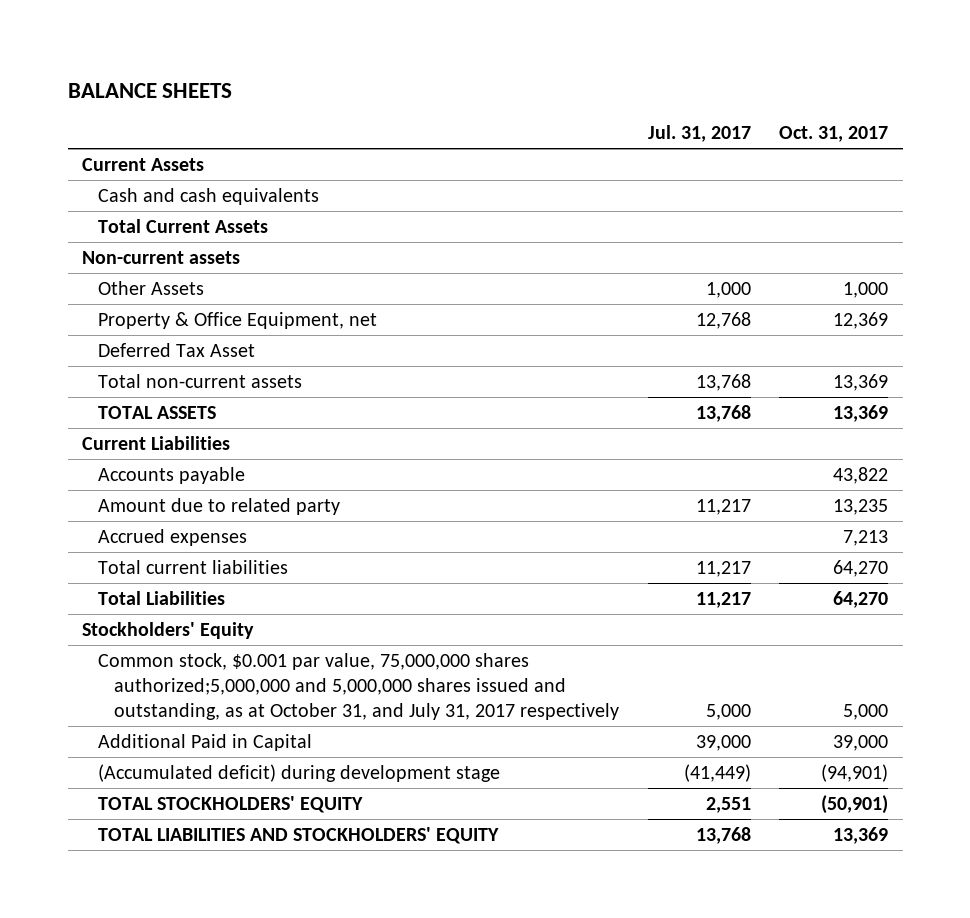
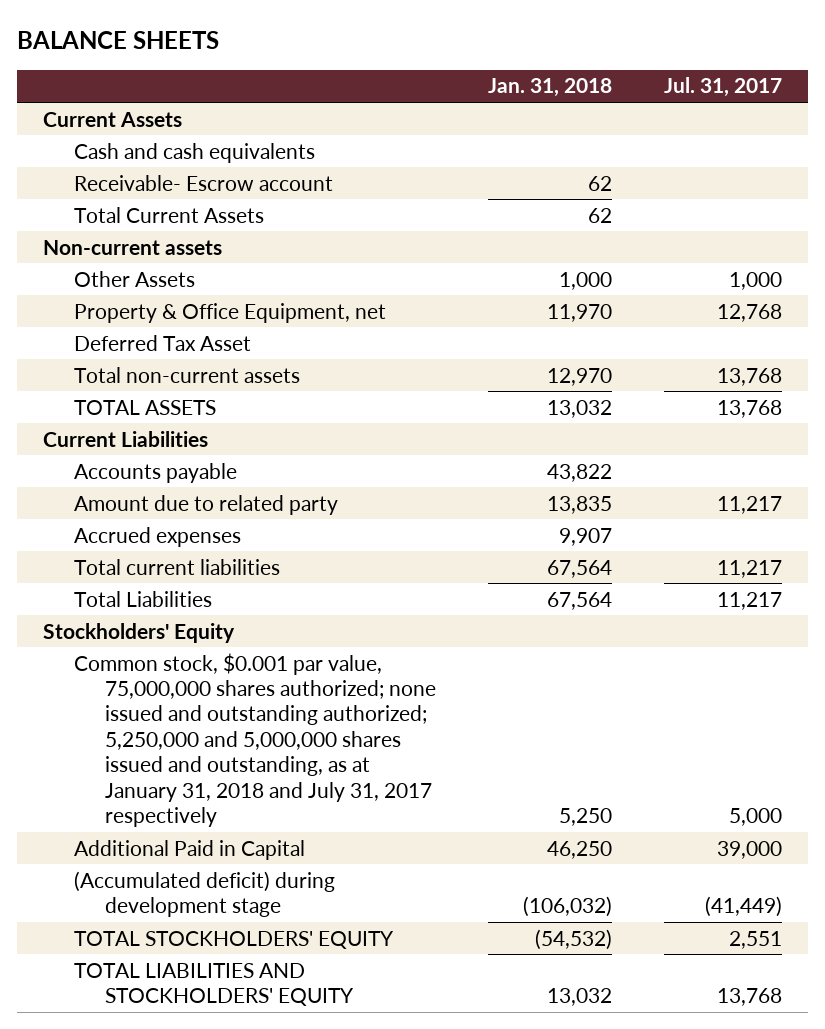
- | Jul. 31, 2017 | Oct. 31, 2017
+ | Jan. 31, 2018 | Jul. 31, 2017
+ Receivable- Escrow account | 62 |
- Common stock, $0.001 par value, 75,000,000 shares authorized;5,000,000 and 5,000,000 shares issued and outstanding, as at October 31, and July 31, 2017 respectively | 5,000 | 5,000
+ Common stock, $0.001 par value, 75,000,000 shares authorized; none issued and outstanding authorized; 5,250,000 and 5,000,000 shares issued and outstanding, as at January 31, 2018 and July 31, 2017 respectively | 5,250 | 5,000

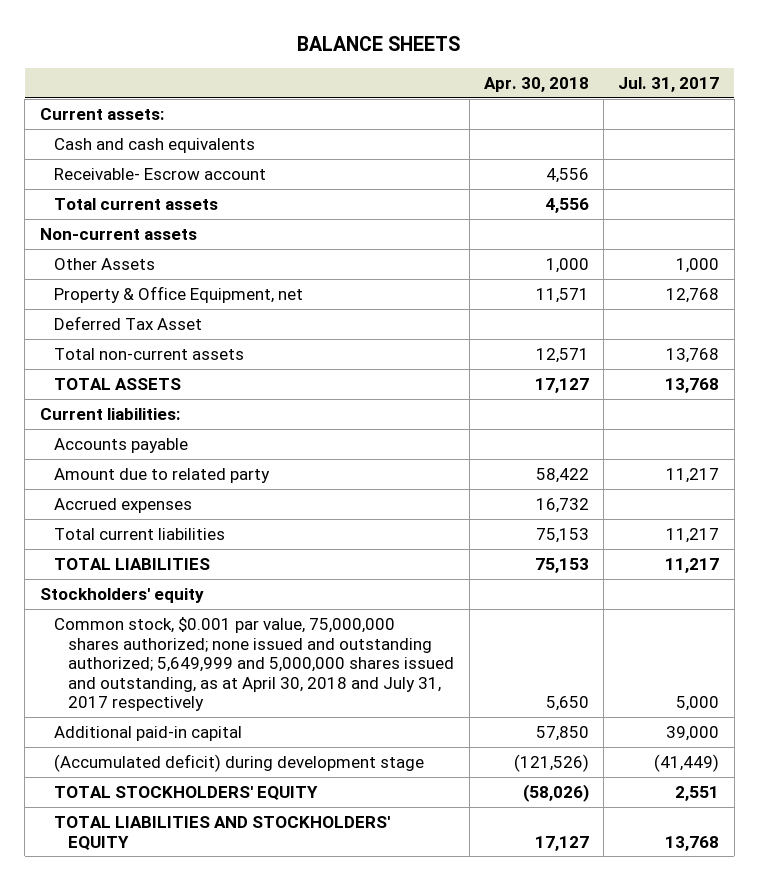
- | Jan. 31, 2018 | Jul. 31, 2017
+ | Apr. 30, 2018 | Jul. 31, 2017
- Current Assets
+ Current assets:
- Total Current Assets | 62 |
+ Total current assets | 4,556 |
- Current Liabilities
+ Current liabilities:
- Total Liabilities | 67,564 | 11,217
- Stockholders' Equity
- Common stock, $0.001 par value, 75,000,000 shares authorized; none issued and outstanding authorized; 5,250,000 and 5,000,000 shares issued and outstanding, as at January 31, 2018 and July 31, 2017 respectively | 5,250 | 5,000
- Additional Paid in Capital | 46,250 | 39,000
+ TOTAL LIABILITIES | 75,153 | 11,217
+ Stockholders' equity
+ Common stock, $0.001 par value, 75,000,000 shares authorized; none issued and outstanding authorized; 5,649,999 and 5,000,000 shares issued and outstanding, as at April 30, 2018 and July 31, 2017 respectively | 5,650 | 5,000
+ Additional paid-in capital | 57,850 | 39,000

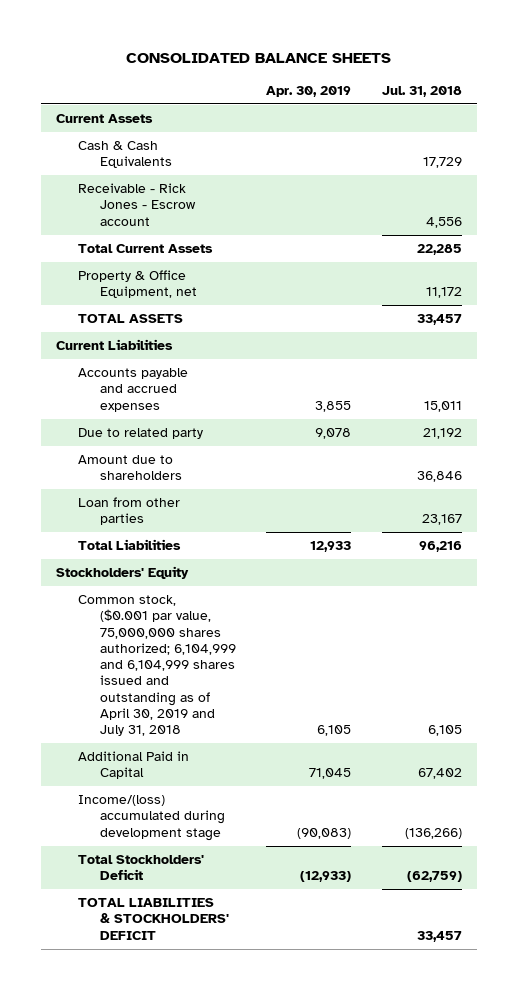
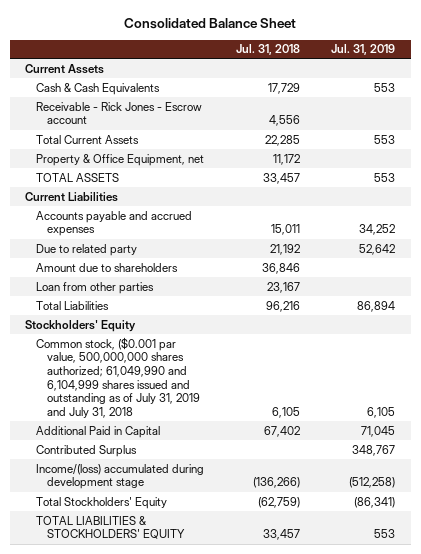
- CONSOLIDATED BALANCE SHEETS
+ Consolidated Balance Sheet
- | Apr. 30, 2019 | Jul. 31, 2018
+ | Jul. 31, 2018 | Jul. 31, 2019
- Common stock, ($0.001 par value, 75,000,000 shares authorized; 6,104,999 and 6,104,999 shares issued and outstanding as of April 30, 2019 and July 31, 2018 | 6,105 | 6,105
+ Common stock, ($0.001 par value, 500,000,000 shares authorized; 61,049,990 and 6,104,999 shares issued and outstanding as of July 31, 2019 and July 31, 2018 | 6,105 | 6,105
+ Contributed Surplus | | 348,767
- Total Stockholders' Deficit | (12,933) | (62,759)
- TOTAL LIABILITIES & STOCKHOLDERS' DEFICIT | | 33,457
+ Total Stockholders' Equity | (62,759) | (86,341)
+ TOTAL LIABILITIES & STOCKHOLDERS' EQUITY | 33,457 | 553

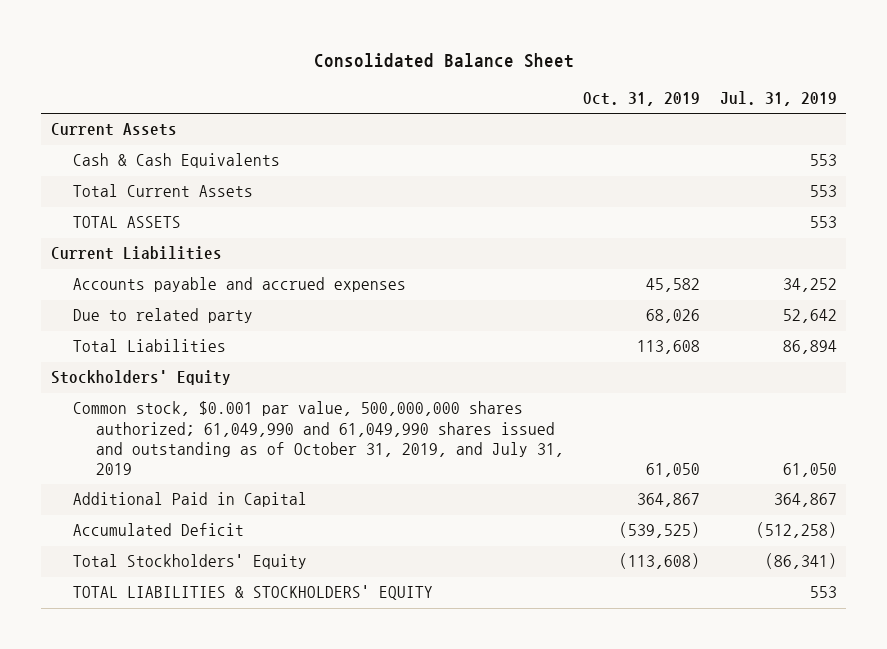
- | Jul. 31, 2018 | Jul. 31, 2019
+ | Oct. 31, 2019 | Jul. 31, 2019
- Receivable - Rick Jones - Escrow account | 4,556 |
- Property & Office Equipment, net | 11,172 |
- Amount due to shareholders | 36,846 |
- Loan from other parties | 23,167 |
- Common stock, ($0.001 par value, 500,000,000 shares authorized; 61,049,990 and 6,104,999 shares issued and outstanding as of July 31, 2019 and July 31, 2018 | 6,105 | 6,105
- Additional Paid in Capital | 67,402 | 71,045
- Contributed Surplus | | 348,767
- Income/(loss) accumulated during development stage | (136,266) | (512,258)
+ Common stock, $0.001 par value, 500,000,000 shares authorized; 61,049,990 and 61,049,990 shares issued and outstanding as of October 31, 2019, and July 31, 2019 | 61,050 | 61,050
+ Additional Paid in Capital | 364,867 | 364,867
+ Accumulated Deficit | (539,525) | (512,258)

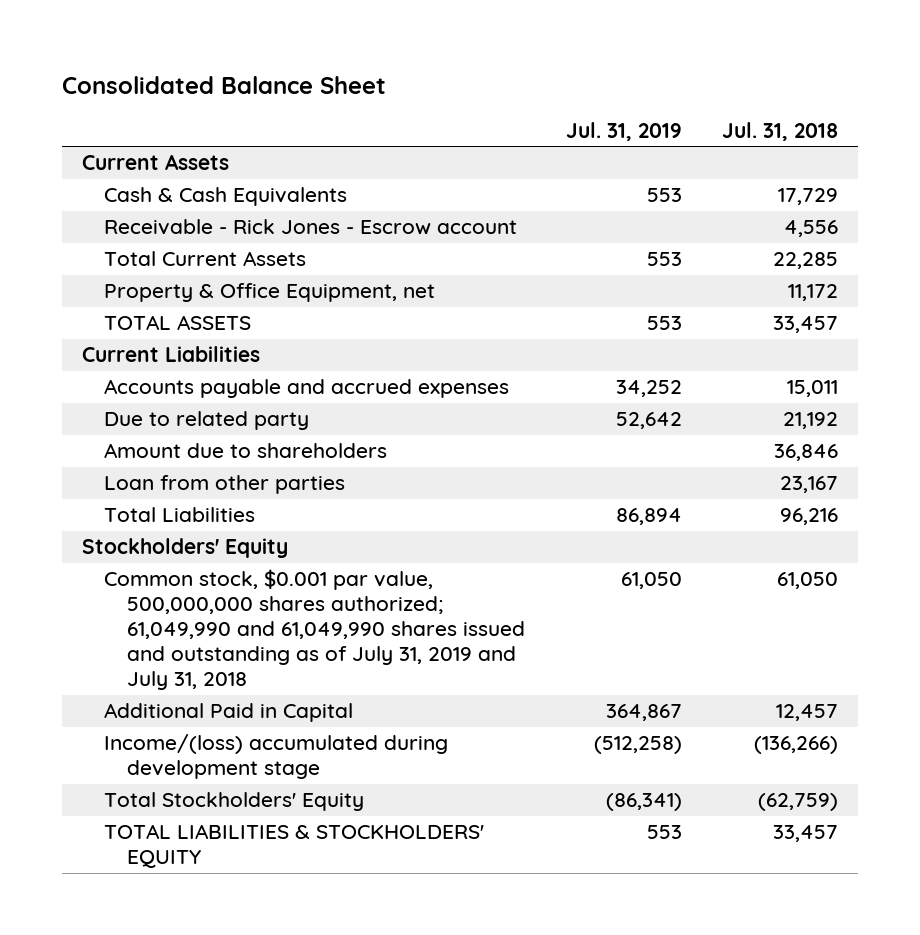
- | Oct. 31, 2019 | Jul. 31, 2019
+ | Jul. 31, 2019 | Jul. 31, 2018
+ Receivable - Rick Jones - Escrow account | | 4,556
+ Property & Office Equipment, net | | 11,172
+ Amount due to shareholders | | 36,846
+ Loan from other parties | | 23,167
- Common stock, $0.001 par value, 500,000,000 shares authorized; 61,049,990 and 61,049,990 shares issued and outstanding as of October 31, 2019, and July 31, 2019 | 61,050 | 61,050
+ Common stock, $0.001 par value, 500,000,000 shares authorized; 61,049,990 and 61,049,990 shares issued and outstanding as of July 31, 2019 and July 31, 2018 | 61,050 | 61,050
- Accumulated Deficit | (539,525) | (512,258)
+ Income/(loss) accumulated during development stage | (512,258) | (136,266)

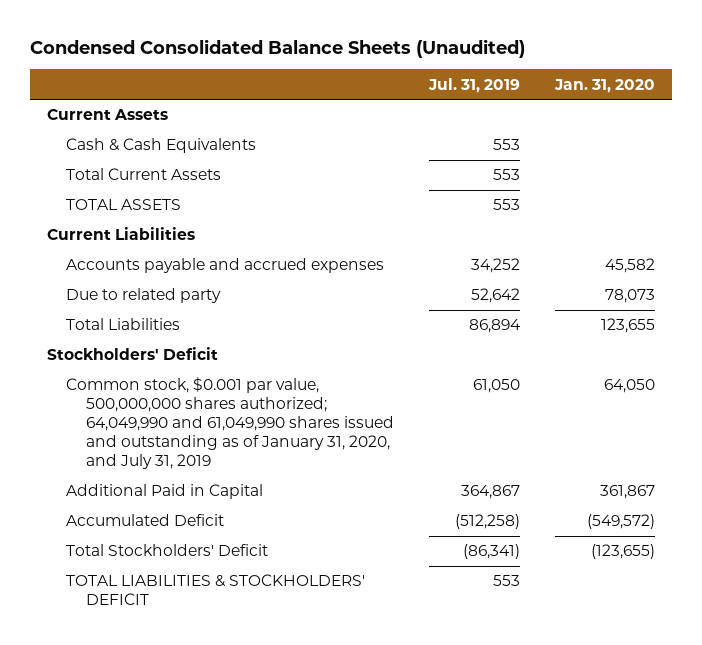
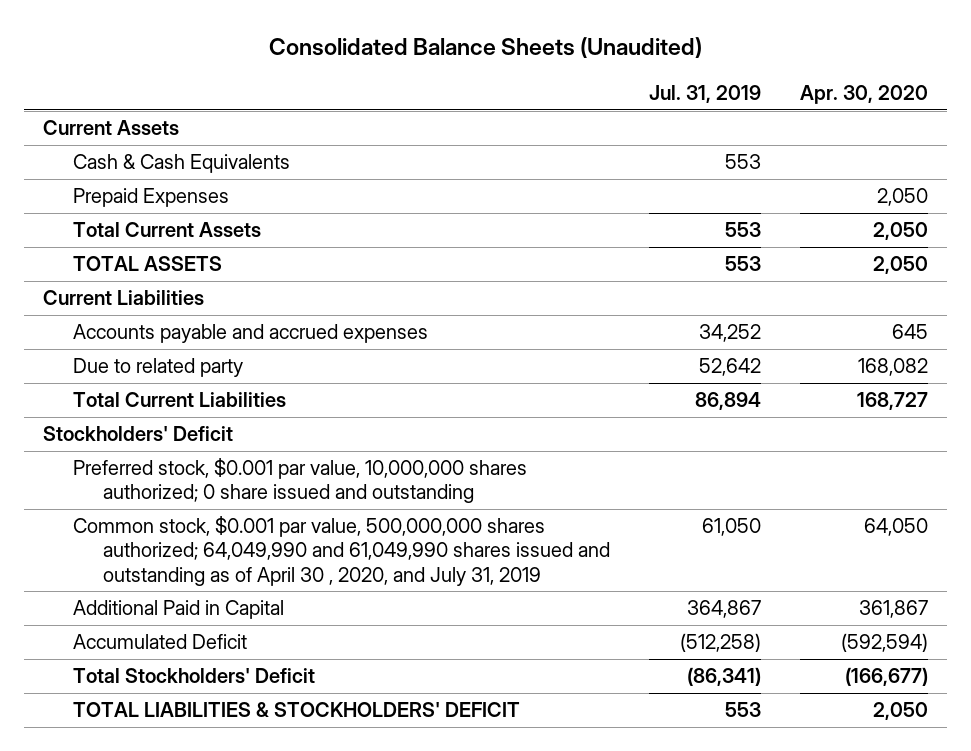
- Condensed Consolidated Balance Sheets (Unaudited)
+ Consolidated Balance Sheets (Unaudited)
- | Jul. 31, 2019 | Jan. 31, 2020
+ | Jul. 31, 2019 | Apr. 30, 2020
+ Prepaid Expenses | | 2,050
- Total Liabilities | 86,894 | 123,655
+ Total Current Liabilities | 86,894 | 168,727
- Common stock, $0.001 par value, 500,000,000 shares authorized; 64,049,990 and 61,049,990 shares issued and outstanding as of January 31, 2020, and July 31, 2019 | 61,050 | 64,050
+ Preferred stock, $0.001 par value, 10,000,000 shares authorized; 0 share issued and outstanding
+ Common stock, $0.001 par value, 500,000,000 shares authorized; 64,049,990 and 61,049,990 shares issued and outstanding as of April 30 , 2020, and July 31, 2019 | 61,050 | 64,050

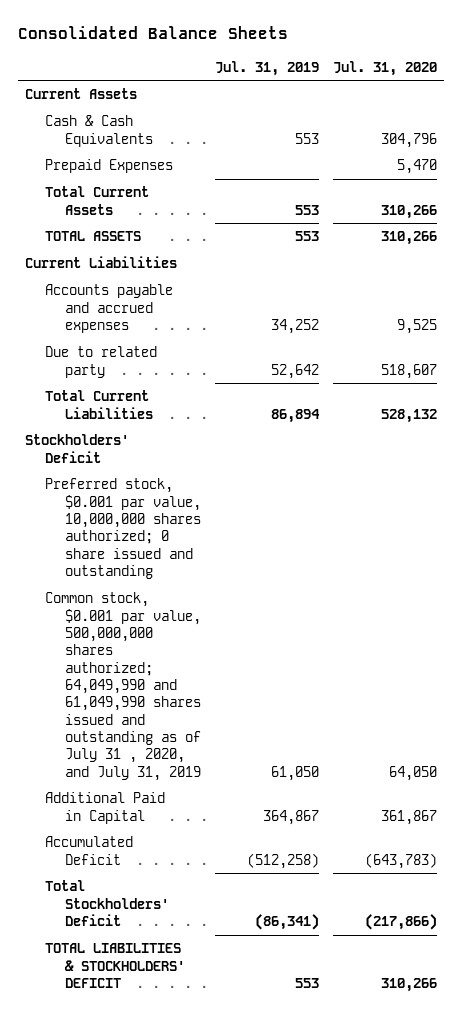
- Consolidated Balance Sheets (Unaudited)
+ Consolidated Balance Sheets
- | Jul. 31, 2019 | Apr. 30, 2020
+ | Jul. 31, 2019 | Jul. 31, 2020
- Common stock, $0.001 par value, 500,000,000 shares authorized; 64,049,990 and 61,049,990 shares issued and outstanding as of April 30 , 2020, and July 31, 2019 | 61,050 | 64,050
+ Common stock, $0.001 par value, 500,000,000 shares authorized; 64,049,990 and 61,049,990 shares issued and outstanding as of July 31 , 2020, and July 31, 2019 | 61,050 | 64,050

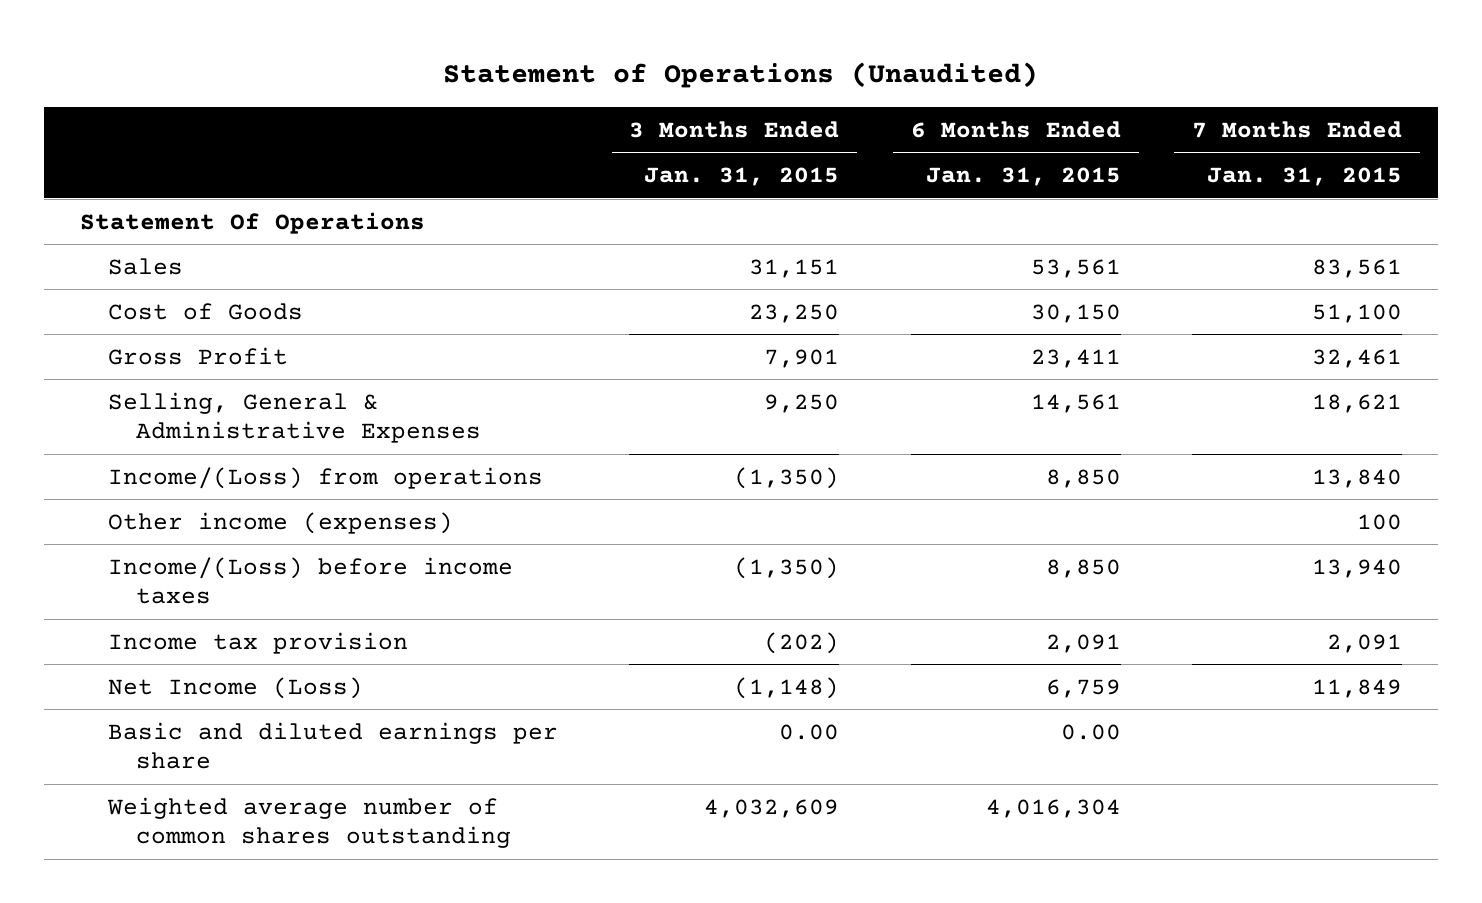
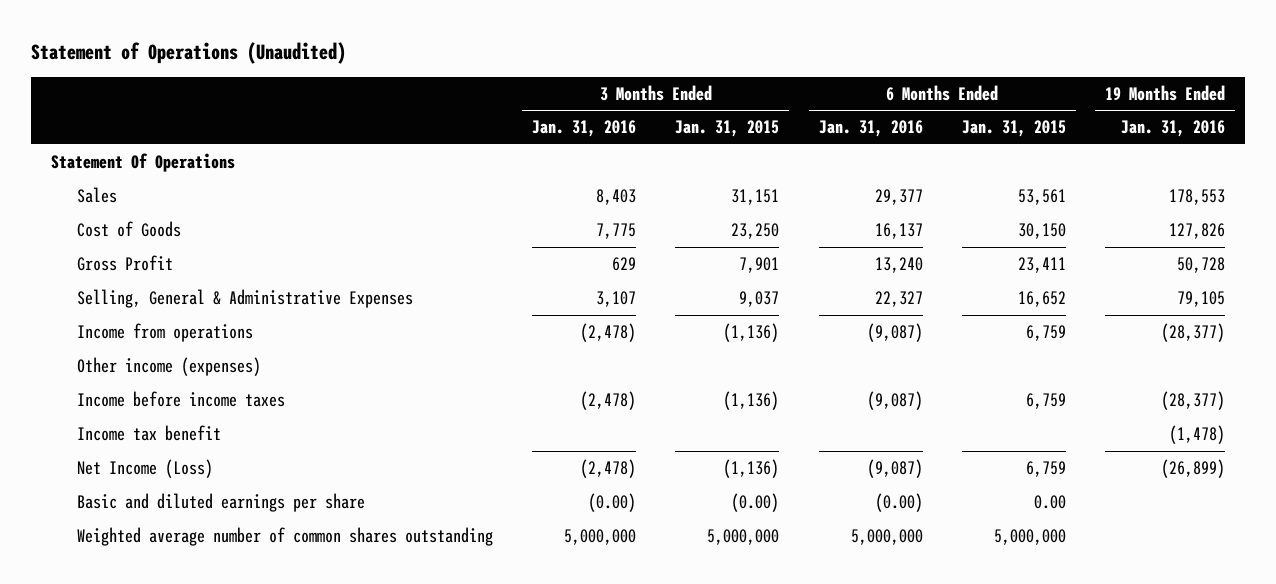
- | 3 Months Ended Jan. 31, 2015 | 6 Months Ended Jan. 31, 2015 | 7 Months Ended Jan. 31, 2015
+ | 3 Months Ended Jan. 31, 2016 | 3 Months Ended Jan. 31, 2015 | 6 Months Ended Jan. 31, 2016 | 6 Months Ended Jan. 31, 2015 | 19 Months Ended Jan. 31, 2016
- Selling, General & Administrative Expenses | 9,250 | 14,561 | 18,621
- Income/(Loss) from operations | (1,350) | 8,850 | 13,840
+ Selling, General & Administrative Expenses | 3,107 | 9,037 | 22,327 | 16,652 | 79,105
+ Income from operations | (2,478) | (1,136) | (9,087) | 6,759 | (28,377)
- Income/(Loss) before income taxes | (1,350) | 8,850 | 13,940
- Income tax provision | (202) | 2,091 | 2,091
- Net Income (Loss) | (1,148) | 6,759 | 11,849
- Basic and diluted earnings per share | 0.00 | 0.00 |
- Weighted average number of common shares outstanding | 4,032,609 | 4,016,304 |
+ Income before income taxes | (2,478) | (1,136) | (9,087) | 6,759 | (28,377)
+ Income tax benefit | | | | | (1,478)
+ Net Income (Loss) | (2,478) | (1,136) | (9,087) | 6,759 | (26,899)
+ Basic and diluted earnings per share | (0.00) | (0.00) | (0.00) | 0.00 |
+ Weighted average number of common shares outstanding | 5,000,000 | 5,000,000 | 5,000,000 | 5,000,000 |

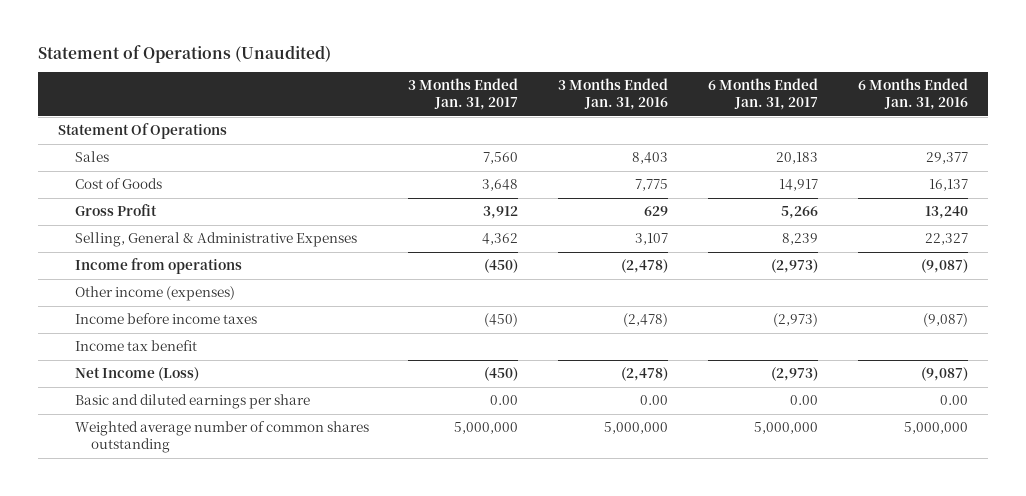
- | 3 Months Ended Jan. 31, 2016 | 3 Months Ended Jan. 31, 2015 | 6 Months Ended Jan. 31, 2016 | 6 Months Ended Jan. 31, 2015 | 19 Months Ended Jan. 31, 2016
+ | 3 Months Ended Jan. 31, 2017 | 3 Months Ended Jan. 31, 2016 | 6 Months Ended Jan. 31, 2017 | 6 Months Ended Jan. 31, 2016
- Basic and diluted earnings per share | (0.00) | (0.00) | (0.00) | 0.00 |
+ Basic and diluted earnings per share | 0.00 | 0.00 | 0.00 | 0.00

